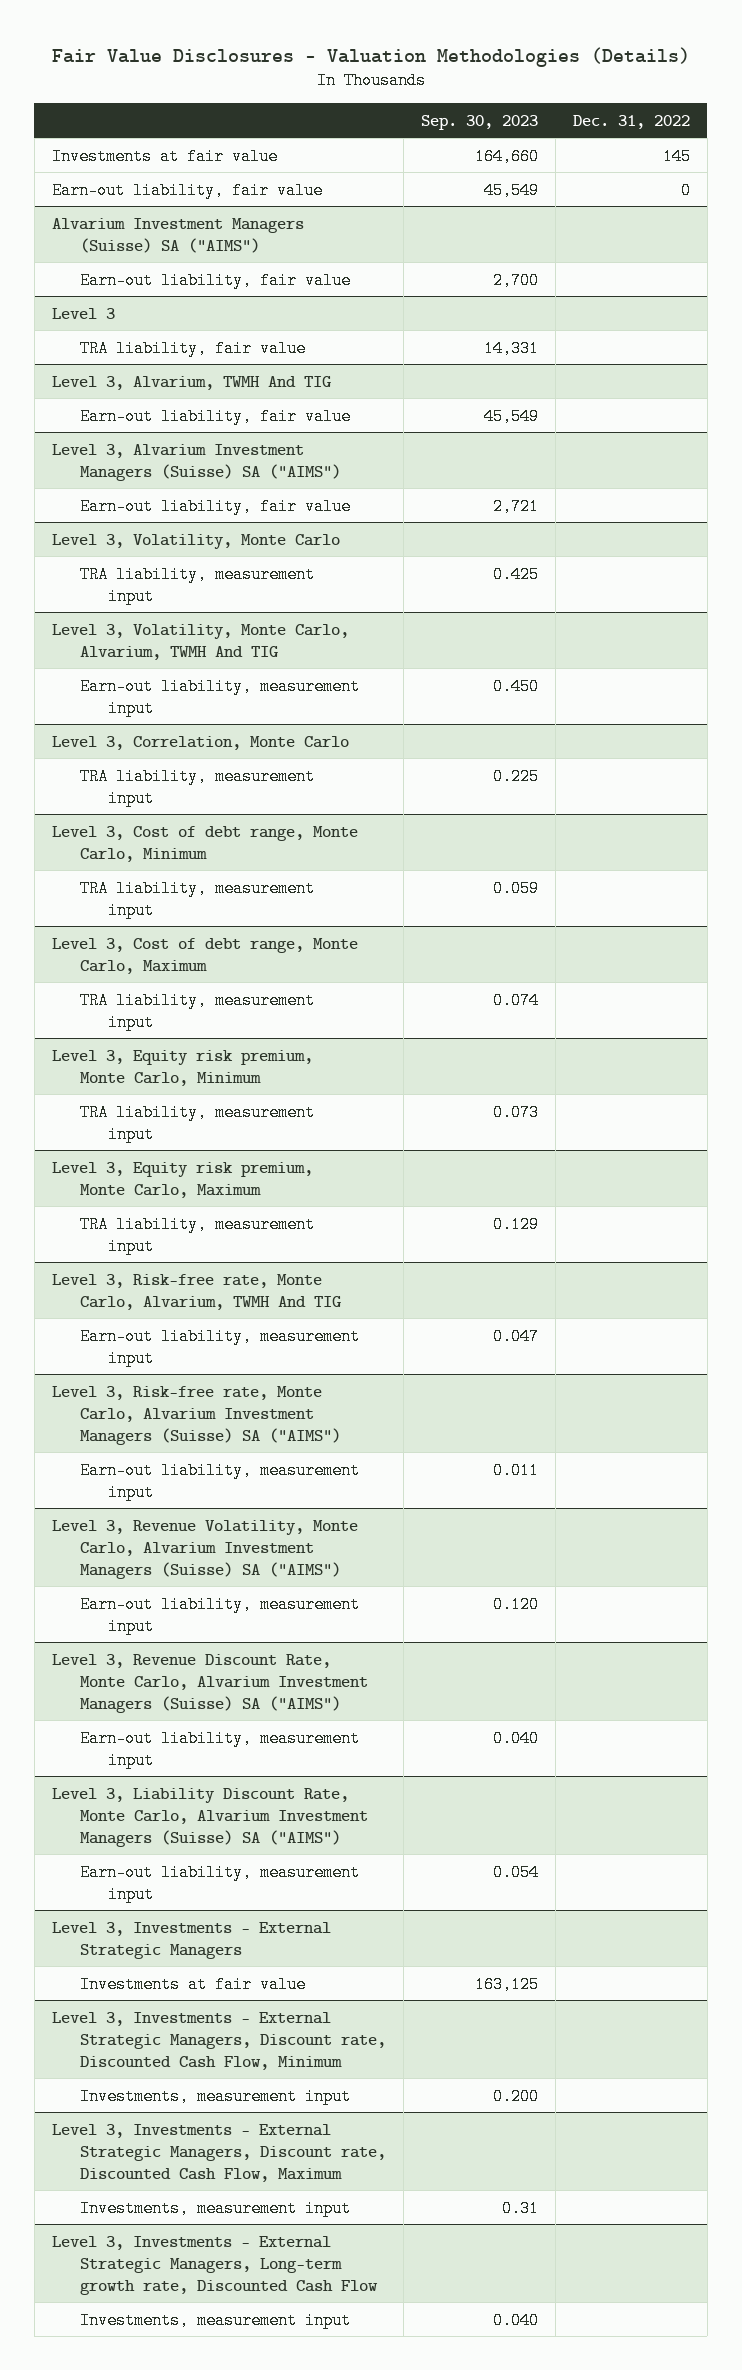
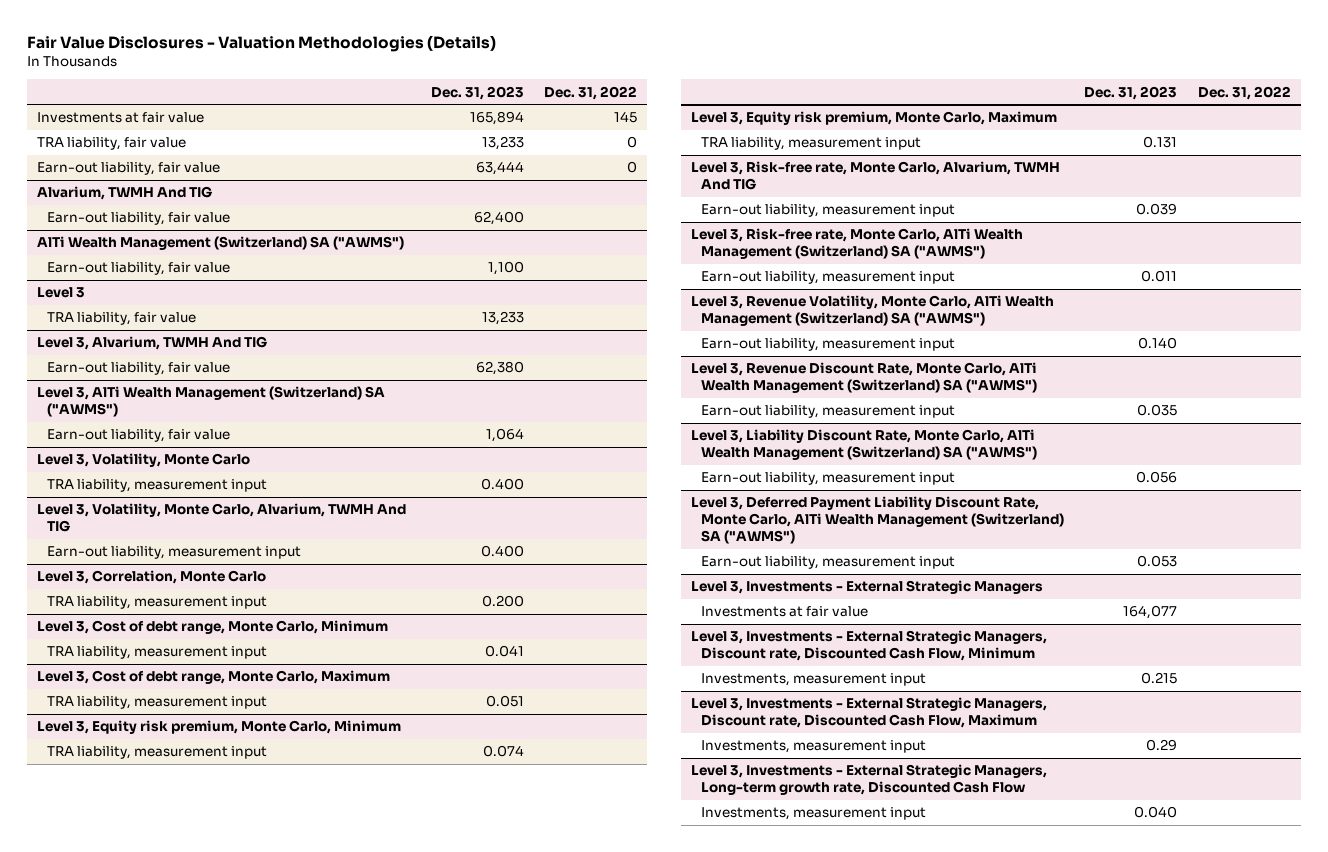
- | Sep. 30, 2023 | Dec. 31, 2022
+ | Dec. 31, 2023 | Dec. 31, 2022
+ TRA liability, fair value | 13,233 | 0
- Alvarium Investment Managers (Suisse) SA ("AIMS")
- Earn-out liability, fair value | 2,700 |
+ Alvarium, TWMH And TIG
+ Earn-out liability, fair value | 62,400 |
+ AlTi Wealth Management (Switzerland) SA ("AWMS")
+ Earn-out liability, fair value | 1,100 |
- Level 3, Alvarium Investment Managers (Suisse) SA ("AIMS")
- Earn-out liability, fair value | 2,721 |
+ Level 3, AlTi Wealth Management (Switzerland) SA ("AWMS")
+ Earn-out liability, fair value | 1,064 |
- Level 3, Risk-free rate, Monte Carlo, Alvarium Investment Managers (Suisse) SA ("AIMS")
- Earn-out liability, measurement input | 0.011 |
- Level 3, Revenue Volatility, Monte Carlo, Alvarium Investment Managers (Suisse) SA ("AIMS")
- Earn-out liability, measurement input | 0.120 |
- Level 3, Revenue Discount Rate, Monte Carlo, Alvarium Investment Managers (Suisse) SA ("AIMS")
- Earn-out liability, measurement input | 0.040 |
- Level 3, Liability Discount Rate, Monte Carlo, Alvarium Investment Managers (Suisse) SA ("AIMS")
- Earn-out liability, measurement input | 0.054 |
+ Level 3, Risk-free rate, Monte Carlo, AlTi Wealth Management (Switzerland) SA ("AWMS")
+ Earn-out liability, measurement input | 0.011 |
+ Level 3, Revenue Volatility, Monte Carlo, AlTi Wealth Management (Switzerland) SA ("AWMS")
+ Earn-out liability, measurement input | 0.140 |
+ Level 3, Revenue Discount Rate, Monte Carlo, AlTi Wealth Management (Switzerland) SA ("AWMS")
+ Earn-out liability, measurement input | 0.035 |
+ Level 3, Liability Discount Rate, Monte Carlo, AlTi Wealth Management (Switzerland) SA ("AWMS")
+ Earn-out liability, measurement input | 0.056 |
+ Level 3, Deferred Payment Liability Discount Rate, Monte Carlo, AlTi Wealth Management (Switzerland) SA ("AWMS")
+ Earn-out liability, measurement input | 0.053 |

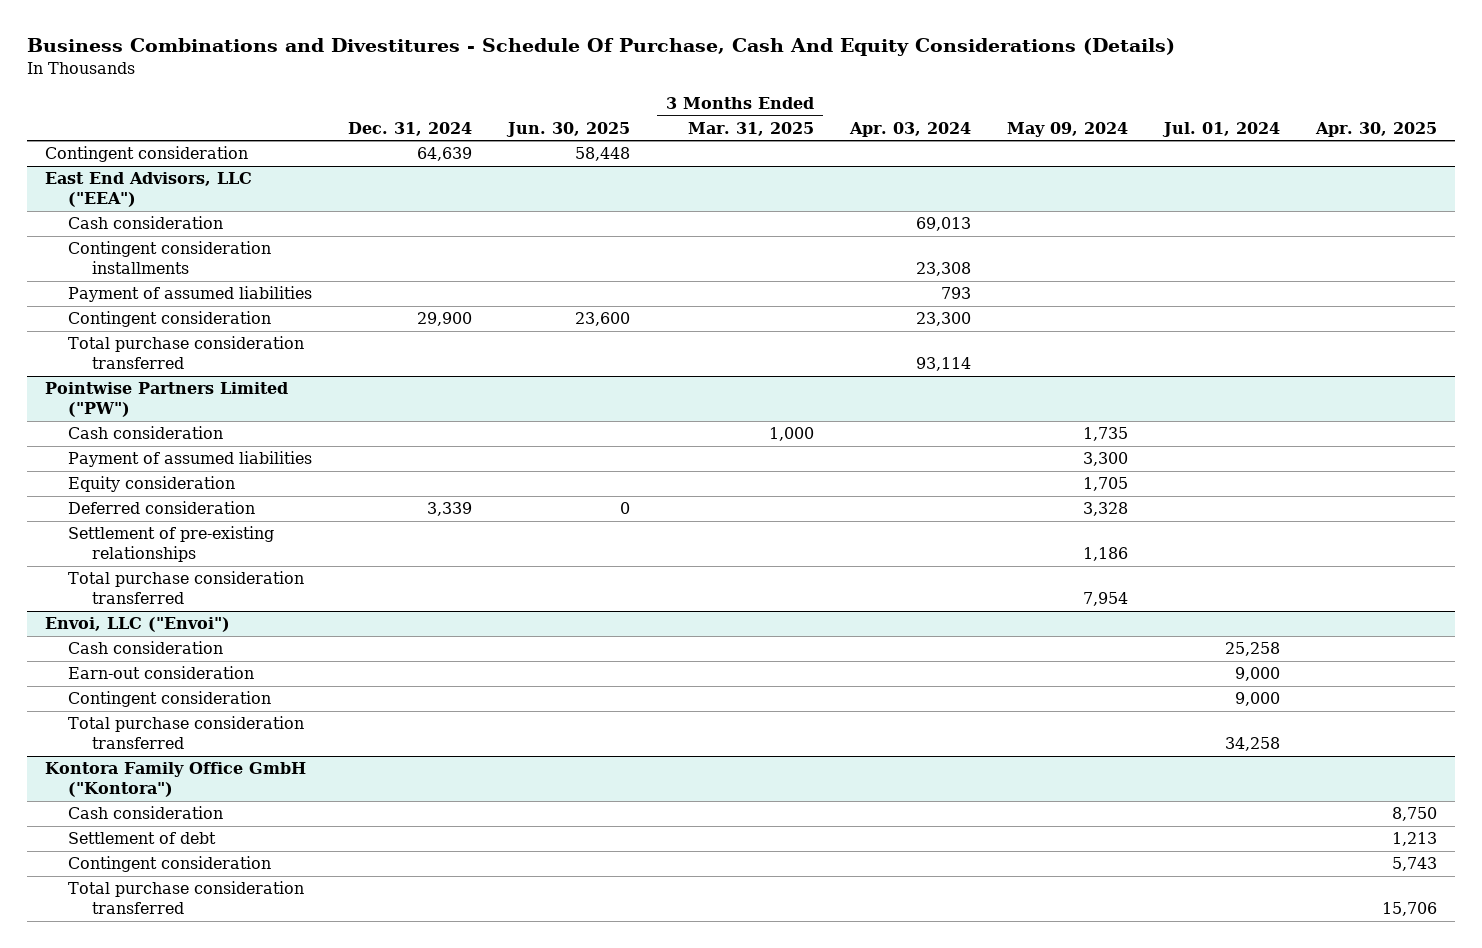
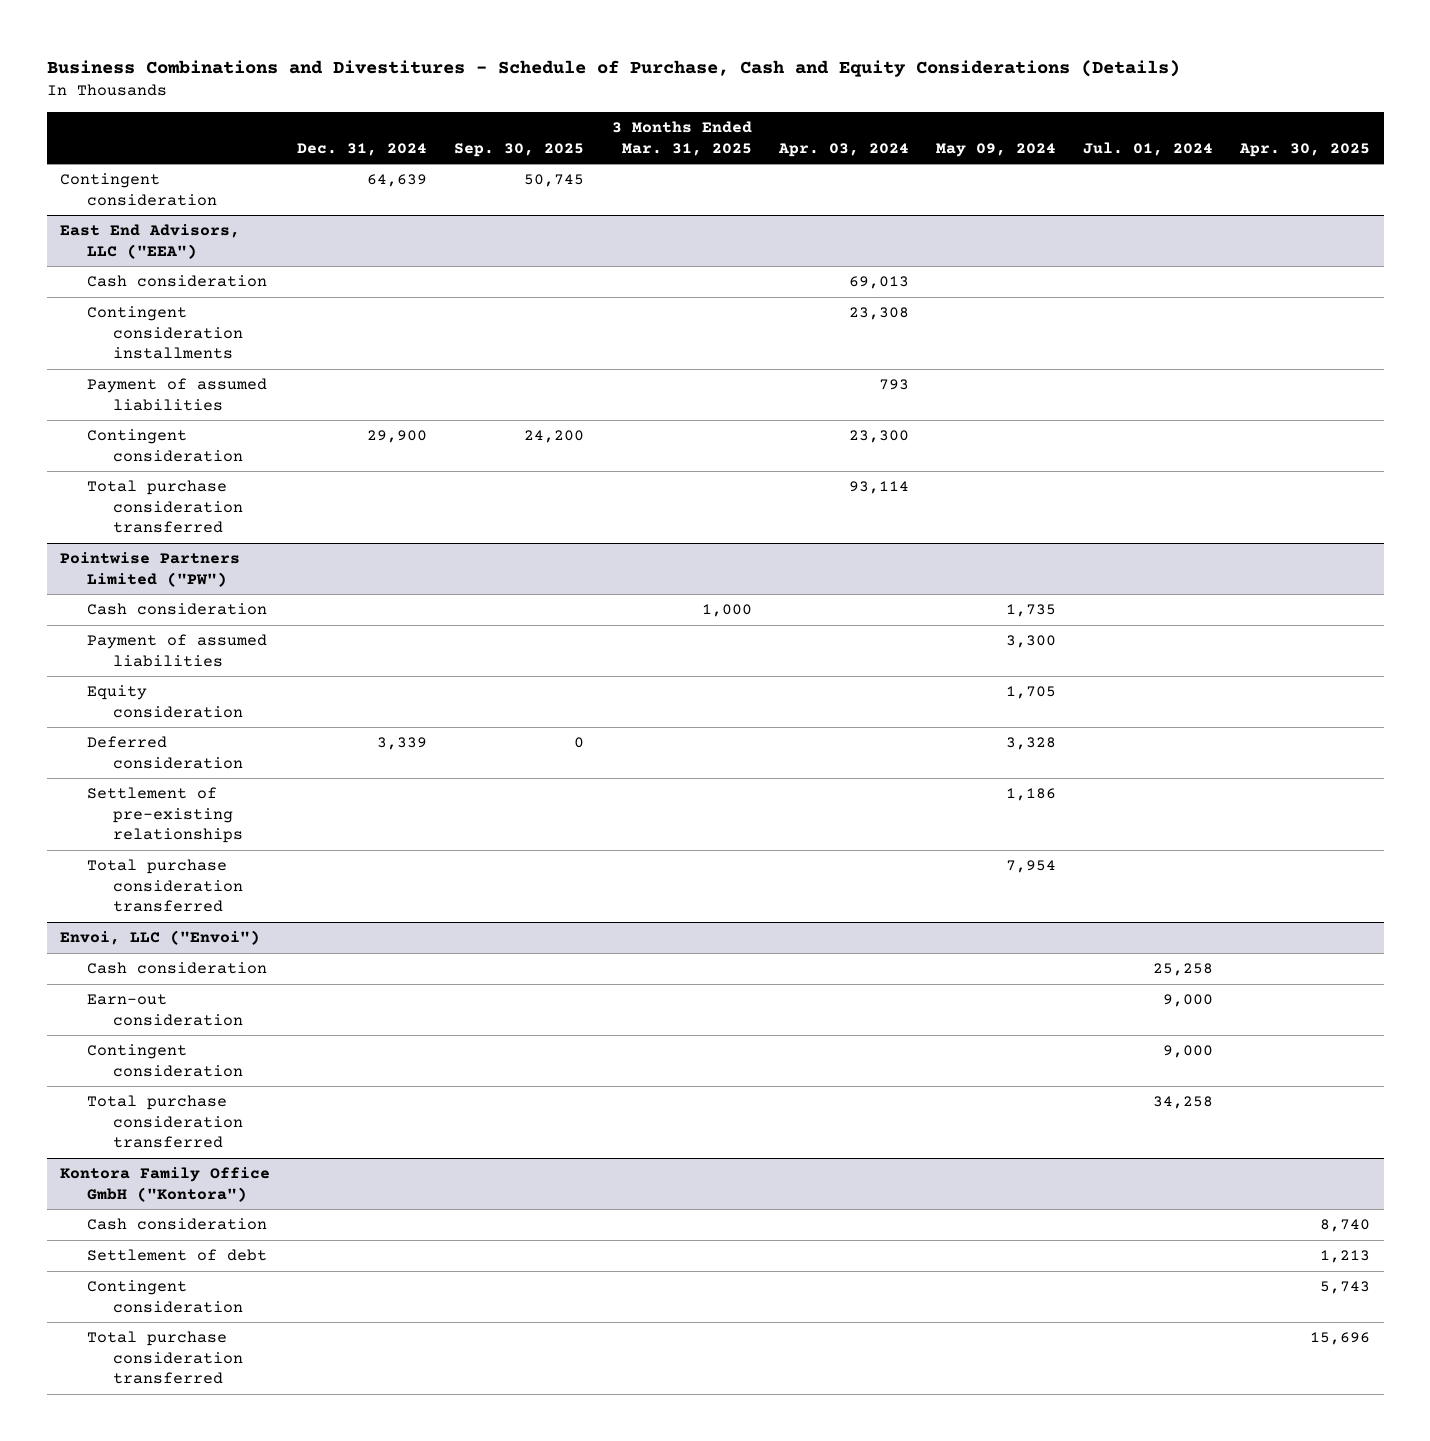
- Business Combinations and Divestitures - Schedule Of Purchase, Cash And Equity Considerations (Details)
+ Business Combinations and Divestitures - Schedule of Purchase, Cash and Equity Considerations (Details)
- | Dec. 31, 2024 | Jun. 30, 2025 | 3 Months Ended Mar. 31, 2025 | Apr. 03, 2024 | May 09, 2024 | Jul. 01, 2024 | Apr. 30, 2025
+ | Dec. 31, 2024 | Sep. 30, 2025 | 3 Months Ended Mar. 31, 2025 | Apr. 03, 2024 | May 09, 2024 | Jul. 01, 2024 | Apr. 30, 2025
@ Kontora Family Office GmbH ("Kontora")
- Cash consideration | | | | | | | 8,750
+ Cash consideration | | | | | | | 8,740
- Total purchase consideration transferred | | | | | | | 15,706
+ Total purchase consideration transferred | | | | | | | 15,696

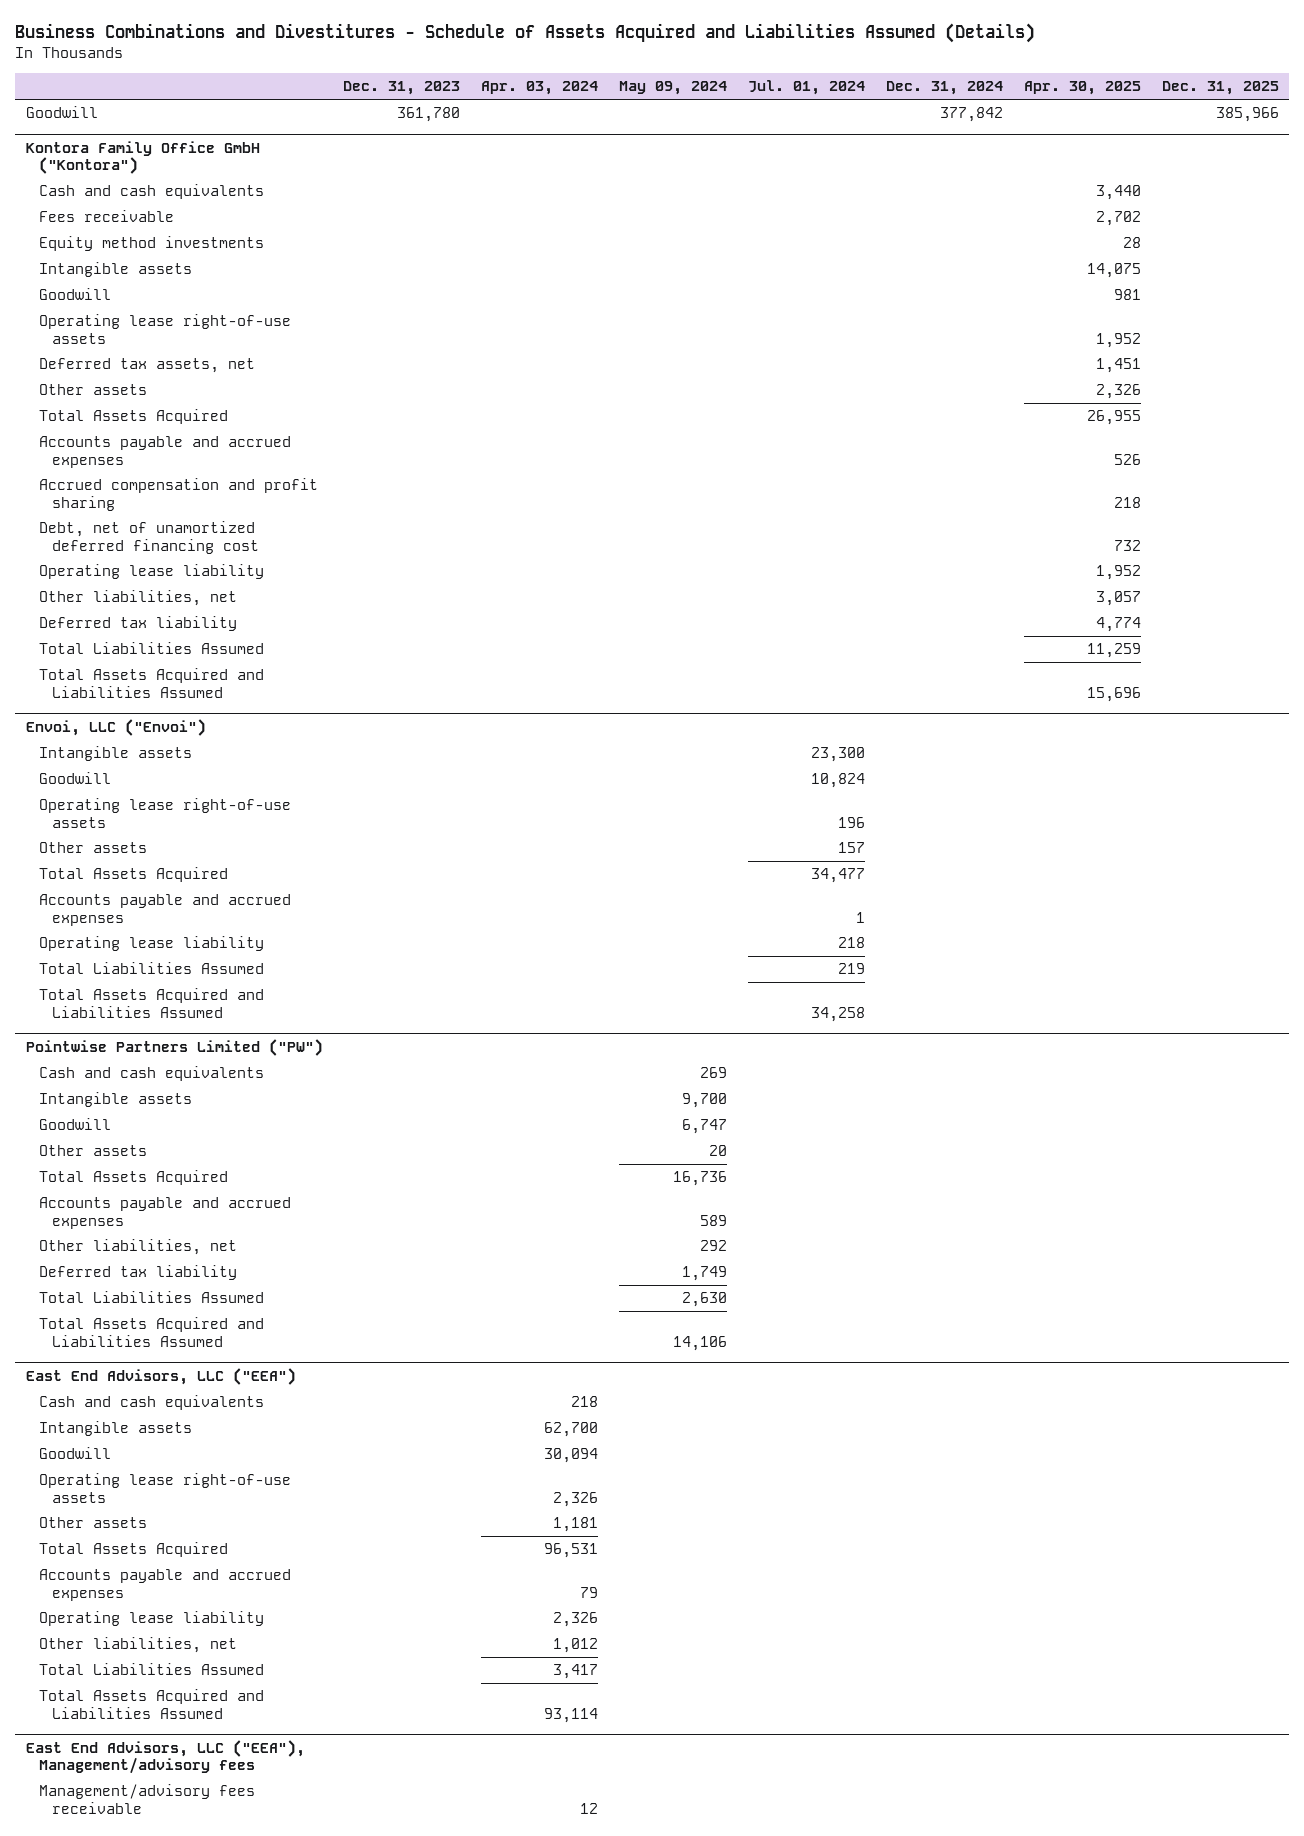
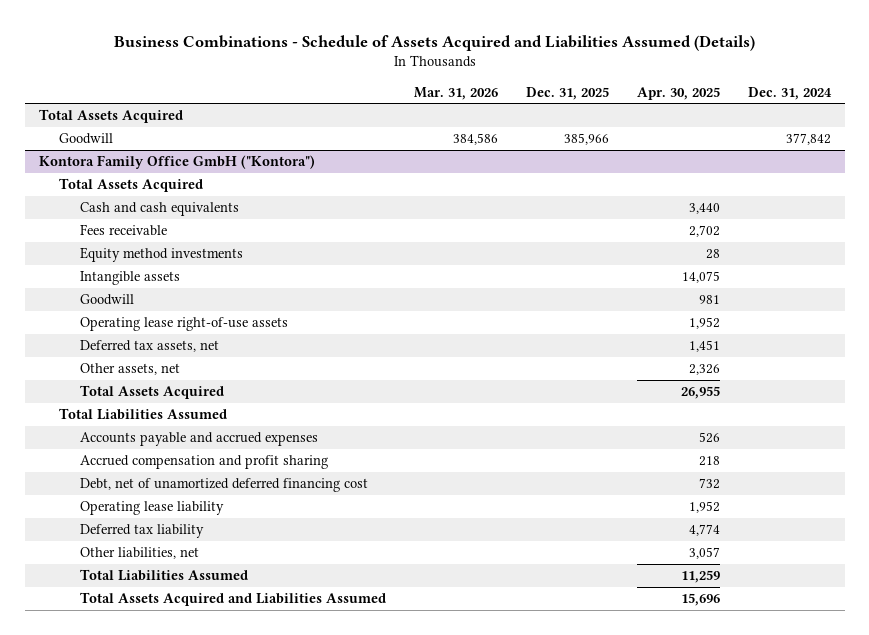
- Business Combinations and Divestitures - Schedule of Assets Acquired and Liabilities Assumed (Details)
+ Business Combinations - Schedule of Assets Acquired and Liabilities Assumed (Details)
- | Dec. 31, 2023 | Apr. 03, 2024 | May 09, 2024 | Jul. 01, 2024 | Dec. 31, 2024 | Apr. 30, 2025 | Dec. 31, 2025
+ | Mar. 31, 2026 | Dec. 31, 2025 | Apr. 30, 2025 | Dec. 31, 2024
+ Total Assets Acquired
@ Kontora Family Office GmbH ("Kontora")
+ Total Assets Acquired
- Other assets | | | | | | 2,326 |
+ Other assets, net | | | 2,326 |
+ Total Liabilities Assumed
moved down: Other liabilities, net | | | 3,057 |
- Envoi, LLC ("Envoi")
- Intangible assets | | | | 23,300 | | |
- Goodwill | | | | 10,824 | | |
- Operating lease right-of-use assets | | | | 196 | | |
- Other assets | | | | 157 | | |
- Total Assets Acquired | | | | 34,477 | | |
- Accounts payable and accrued expenses | | | | 1 | | |
- Operating lease liability | | | | 218 | | |
- Total Liabilities Assumed | | | | 219 | | |
- Total Assets Acquired and Liabilities Assumed | | | | 34,258 | | |
- Pointwise Partners Limited ("PW")
- Cash and cash equivalents | | | 269 | | | |
- Intangible assets | | | 9,700 | | | |
- Goodwill | | | 6,747 | | | |
- Other assets | | | 20 | | | |
- Total Assets Acquired | | | 16,736 | | | |
- Accounts payable and accrued expenses | | | 589 | | | |
- Other liabilities, net | | | 292 | | | |
- Deferred tax liability | | | 1,749 | | | |
- Total Liabilities Assumed | | | 2,630 | | | |
- Total Assets Acquired and Liabilities Assumed | | | 14,106 | | | |
- East End Advisors, LLC ("EEA")
- Cash and cash equivalents | | 218 | | | | |
- Intangible assets | | 62,700 | | | | |
- Goodwill | | 30,094 | | | | |
- Operating lease right-of-use assets | | 2,326 | | | | |
- Other assets | | 1,181 | | | | |
- Total Assets Acquired | | 96,531 | | | | |
- Accounts payable and accrued expenses | | 79 | | | | |
- Operating lease liability | | 2,326 | | | | |
- Other liabilities, net | | 1,012 | | | | |
- Total Liabilities Assumed | | 3,417 | | | | |
- Total Assets Acquired and Liabilities Assumed | | 93,114 | | | | |
- East End Advisors, LLC ("EEA"), Management/advisory fees
- Management/advisory fees receivable | | 12 | | | | |

